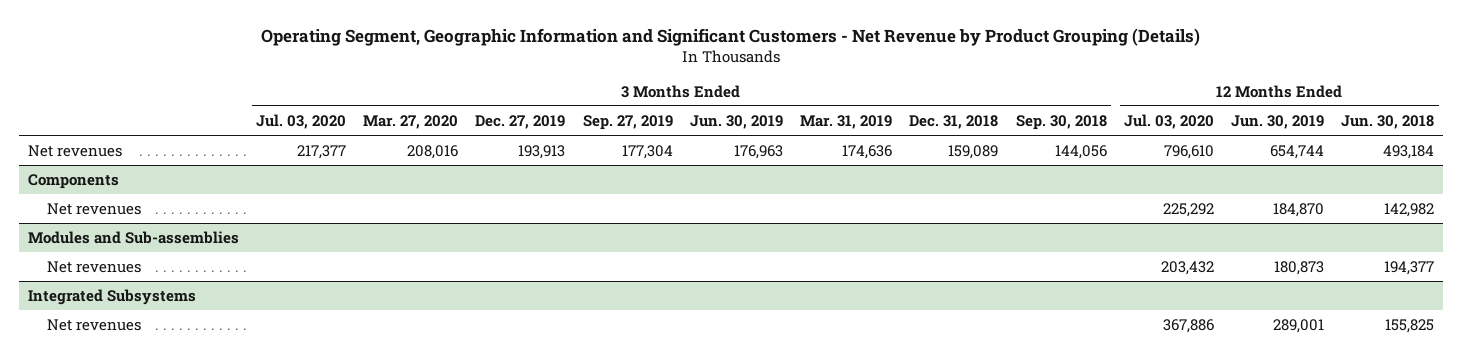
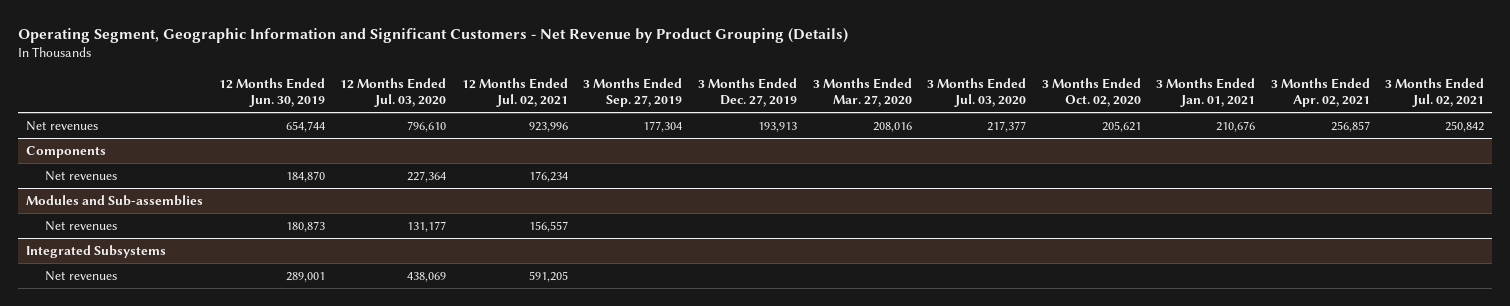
- | 3 Months Ended Jul. 03, 2020 | 3 Months Ended Mar. 27, 2020 | 3 Months Ended Dec. 27, 2019 | 3 Months Ended Sep. 27, 2019 | 3 Months Ended Jun. 30, 2019 | 3 Months Ended Mar. 31, 2019 | 3 Months Ended Dec. 31, 2018 | 3 Months Ended Sep. 30, 2018 | 12 Months Ended Jul. 03, 2020 | 12 Months Ended Jun. 30, 2019 | 12 Months Ended Jun. 30, 2018
+ | 12 Months Ended Jun. 30, 2019 | 12 Months Ended Jul. 03, 2020 | 12 Months Ended Jul. 02, 2021 | 3 Months Ended Sep. 27, 2019 | 3 Months Ended Dec. 27, 2019 | 3 Months Ended Mar. 27, 2020 | 3 Months Ended Jul. 03, 2020 | 3 Months Ended Oct. 02, 2020 | 3 Months Ended Jan. 01, 2021 | 3 Months Ended Apr. 02, 2021 | 3 Months Ended Jul. 02, 2021
@ Components
- Net revenues | | | | | | | | | 225,292 | 184,870 | 142,982
+ Net revenues | 184,870 | 227,364 | 176,234 | | | | | | | |
@ Modules and Sub-assemblies
- Net revenues | | | | | | | | | 203,432 | 180,873 | 194,377
+ Net revenues | 180,873 | 131,177 | 156,557 | | | | | | | |
@ Integrated Subsystems
- Net revenues | | | | | | | | | 367,886 | 289,001 | 155,825
+ Net revenues | 289,001 | 438,069 | 591,205 | | | | | | | |

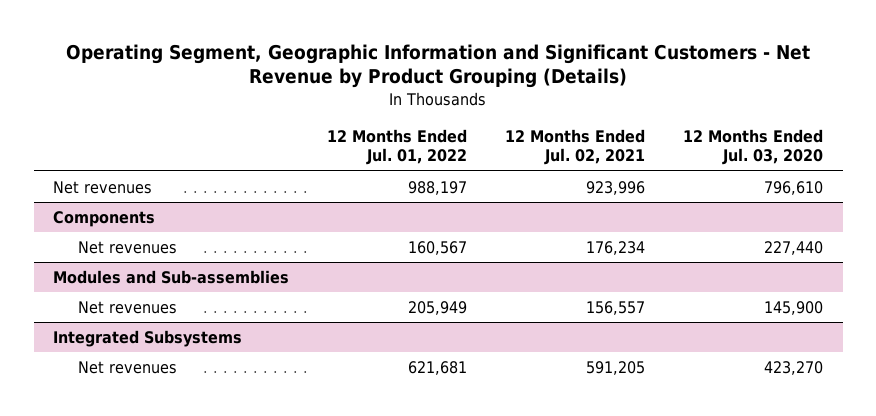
- | 12 Months Ended Jun. 30, 2019 | 12 Months Ended Jul. 03, 2020 | 12 Months Ended Jul. 02, 2021 | 3 Months Ended Sep. 27, 2019 | 3 Months Ended Dec. 27, 2019 | 3 Months Ended Mar. 27, 2020 | 3 Months Ended Jul. 03, 2020 | 3 Months Ended Oct. 02, 2020 | 3 Months Ended Jan. 01, 2021 | 3 Months Ended Apr. 02, 2021 | 3 Months Ended Jul. 02, 2021
+ | 12 Months Ended Jul. 01, 2022 | 12 Months Ended Jul. 02, 2021 | 12 Months Ended Jul. 03, 2020
@ Components
- Net revenues | 184,870 | 227,364 | 176,234 | | | | | | | |
+ Net revenues | 160,567 | 176,234 | 227,440
@ Modules and Sub-assemblies
- Net revenues | 180,873 | 131,177 | 156,557 | | | | | | | |
+ Net revenues | 205,949 | 156,557 | 145,900
@ Integrated Subsystems
- Net revenues | 289,001 | 438,069 | 591,205 | | | | | | | |
+ Net revenues | 621,681 | 591,205 | 423,270

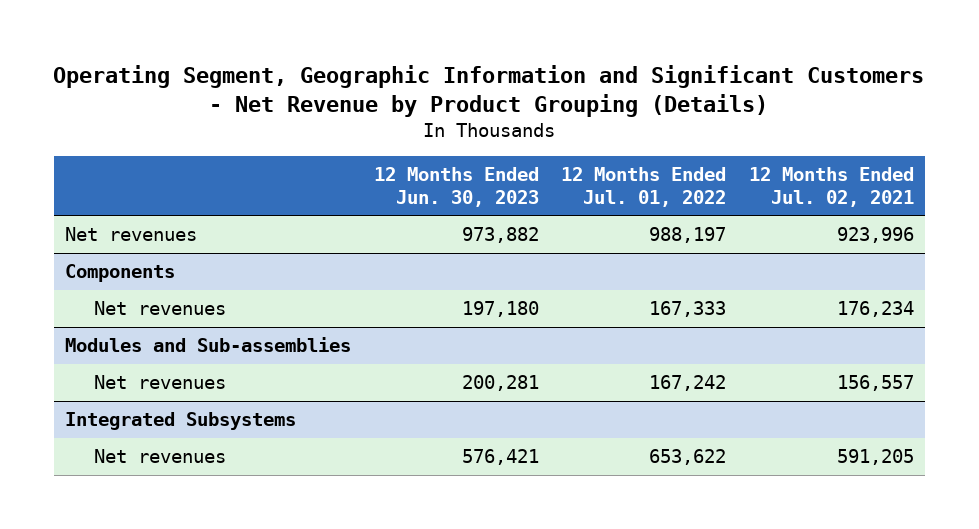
- | 12 Months Ended Jul. 01, 2022 | 12 Months Ended Jul. 02, 2021 | 12 Months Ended Jul. 03, 2020
+ | 12 Months Ended Jun. 30, 2023 | 12 Months Ended Jul. 01, 2022 | 12 Months Ended Jul. 02, 2021
@ Components
- Net revenues | 160,567 | 176,234 | 227,440
+ Net revenues | 197,180 | 167,333 | 176,234
@ Modules and Sub-assemblies
- Net revenues | 205,949 | 156,557 | 145,900
+ Net revenues | 200,281 | 167,242 | 156,557
@ Integrated Subsystems
- Net revenues | 621,681 | 591,205 | 423,270
+ Net revenues | 576,421 | 653,622 | 591,205

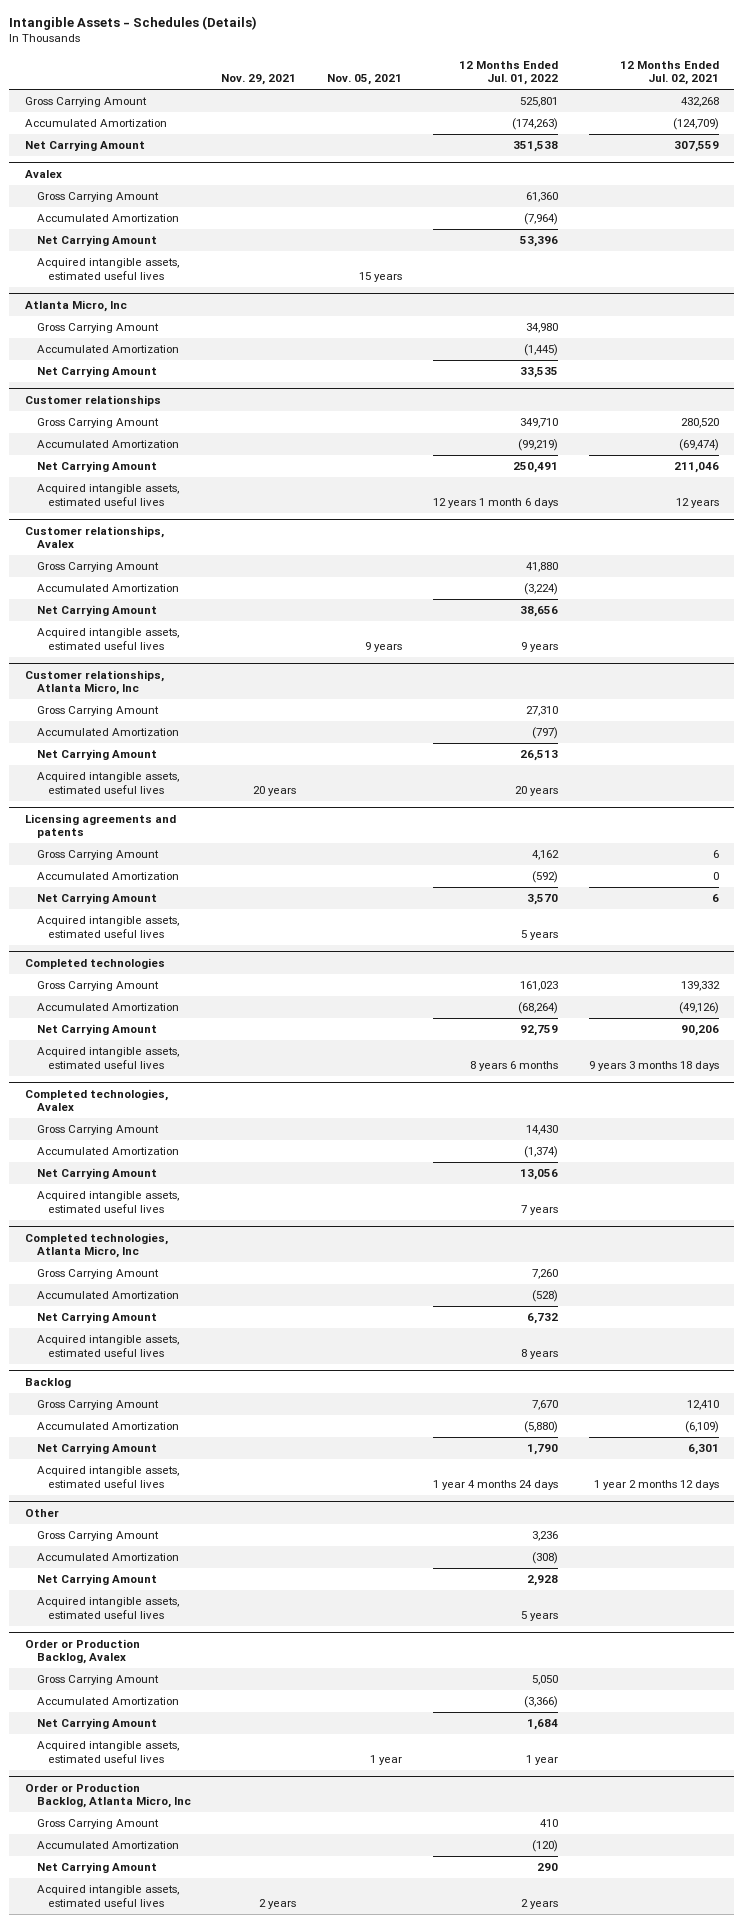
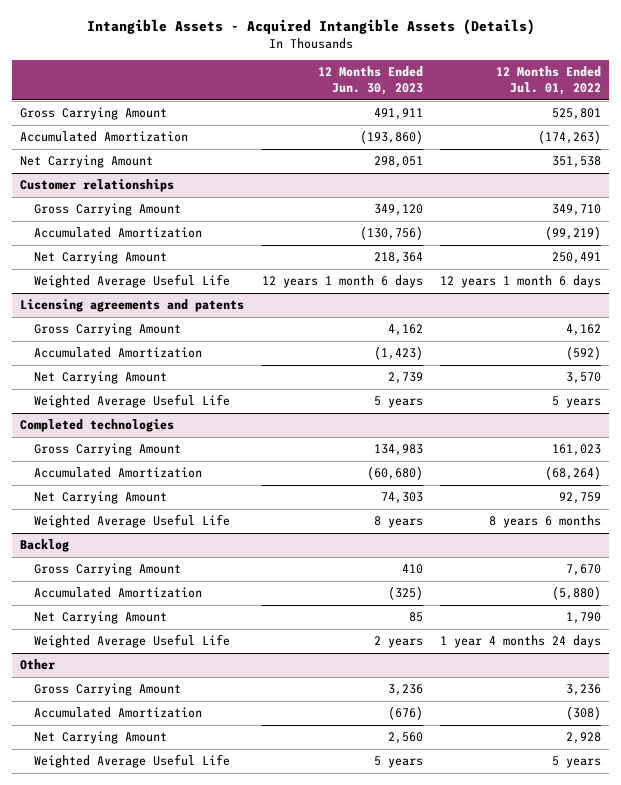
- Intangible Assets - Schedules (Details)
+ Intangible Assets - Acquired Intangible Assets (Details)
- | Nov. 29, 2021 | Nov. 05, 2021 | 12 Months Ended Jul. 01, 2022 | 12 Months Ended Jul. 02, 2021
+ | 12 Months Ended Jun. 30, 2023 | 12 Months Ended Jul. 01, 2022
- Avalex
- Gross Carrying Amount | | | 61,360 |
- Accumulated Amortization | | | (7,964) |
- Net Carrying Amount | | | 53,396 |
- Acquired intangible assets, estimated useful lives | | 15 years | |
- Atlanta Micro, Inc
- Gross Carrying Amount | | | 34,980 |
- Accumulated Amortization | | | (1,445) |
- Net Carrying Amount | | | 33,535 |
@ Customer relationships
- Acquired intangible assets, estimated useful lives | | | 12 years 1 month 6 days | 12 years
- Customer relationships, Avalex
- Gross Carrying Amount | | | 41,880 |
- Accumulated Amortization | | | (3,224) |
- Net Carrying Amount | | | 38,656 |
- Acquired intangible assets, estimated useful lives | | 9 years | 9 years |
- Customer relationships, Atlanta Micro, Inc
- Gross Carrying Amount | | | 27,310 |
- Accumulated Amortization | | | (797) |
- Net Carrying Amount | | | 26,513 |
- Acquired intangible assets, estimated useful lives | 20 years | | 20 years |
@ Customer relationships
+ Weighted Average Useful Life | 12 years 1 month 6 days | 12 years 1 month 6 days
@ Licensing agreements and patents
- Acquired intangible assets, estimated useful lives | | | 5 years |
+ Weighted Average Useful Life | 5 years | 5 years
@ Completed technologies
- Acquired intangible assets, estimated useful lives | | | 8 years 6 months | 9 years 3 months 18 days
- Completed technologies, Avalex
- Gross Carrying Amount | | | 14,430 |
- Accumulated Amortization | | | (1,374) |
- Net Carrying Amount | | | 13,056 |
- Acquired intangible assets, estimated useful lives | | | 7 years |
- Completed technologies, Atlanta Micro, Inc
- Gross Carrying Amount | | | 7,260 |
- Accumulated Amortization | | | (528) |
- Net Carrying Amount | | | 6,732 |
- Acquired intangible assets, estimated useful lives | | | 8 years |
@ Completed technologies
+ Weighted Average Useful Life | 8 years | 8 years 6 months
@ Backlog
- Acquired intangible assets, estimated useful lives | | | 1 year 4 months 24 days | 1 year 2 months 12 days
+ Weighted Average Useful Life | 2 years | 1 year 4 months 24 days
@ Other
- Acquired intangible assets, estimated useful lives | | | 5 years |
- Order or Production Backlog, Avalex
- Gross Carrying Amount | | | 5,050 |
- Accumulated Amortization | | | (3,366) |
- Net Carrying Amount | | | 1,684 |
- Acquired intangible assets, estimated useful lives | | 1 year | 1 year |
- Order or Production Backlog, Atlanta Micro, Inc
- Gross Carrying Amount | | | 410 |
- Accumulated Amortization | | | (120) |
- Net Carrying Amount | | | 290 |
- Acquired intangible assets, estimated useful lives | 2 years | | 2 years |
@ Other
+ Weighted Average Useful Life | 5 years | 5 years

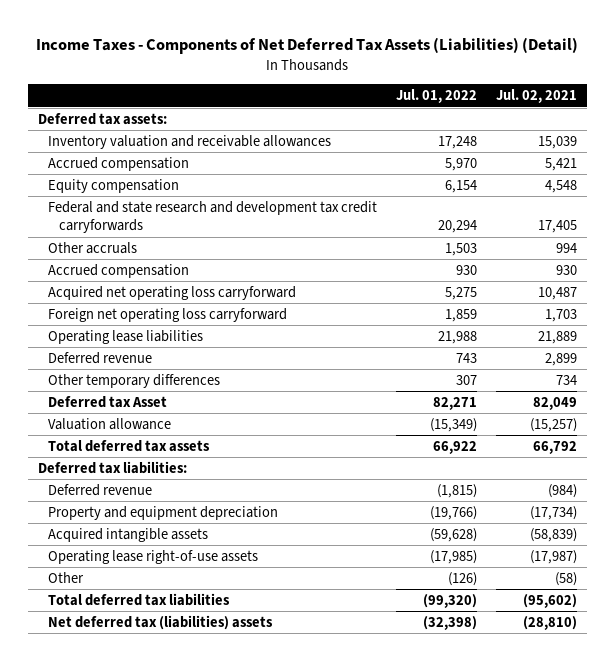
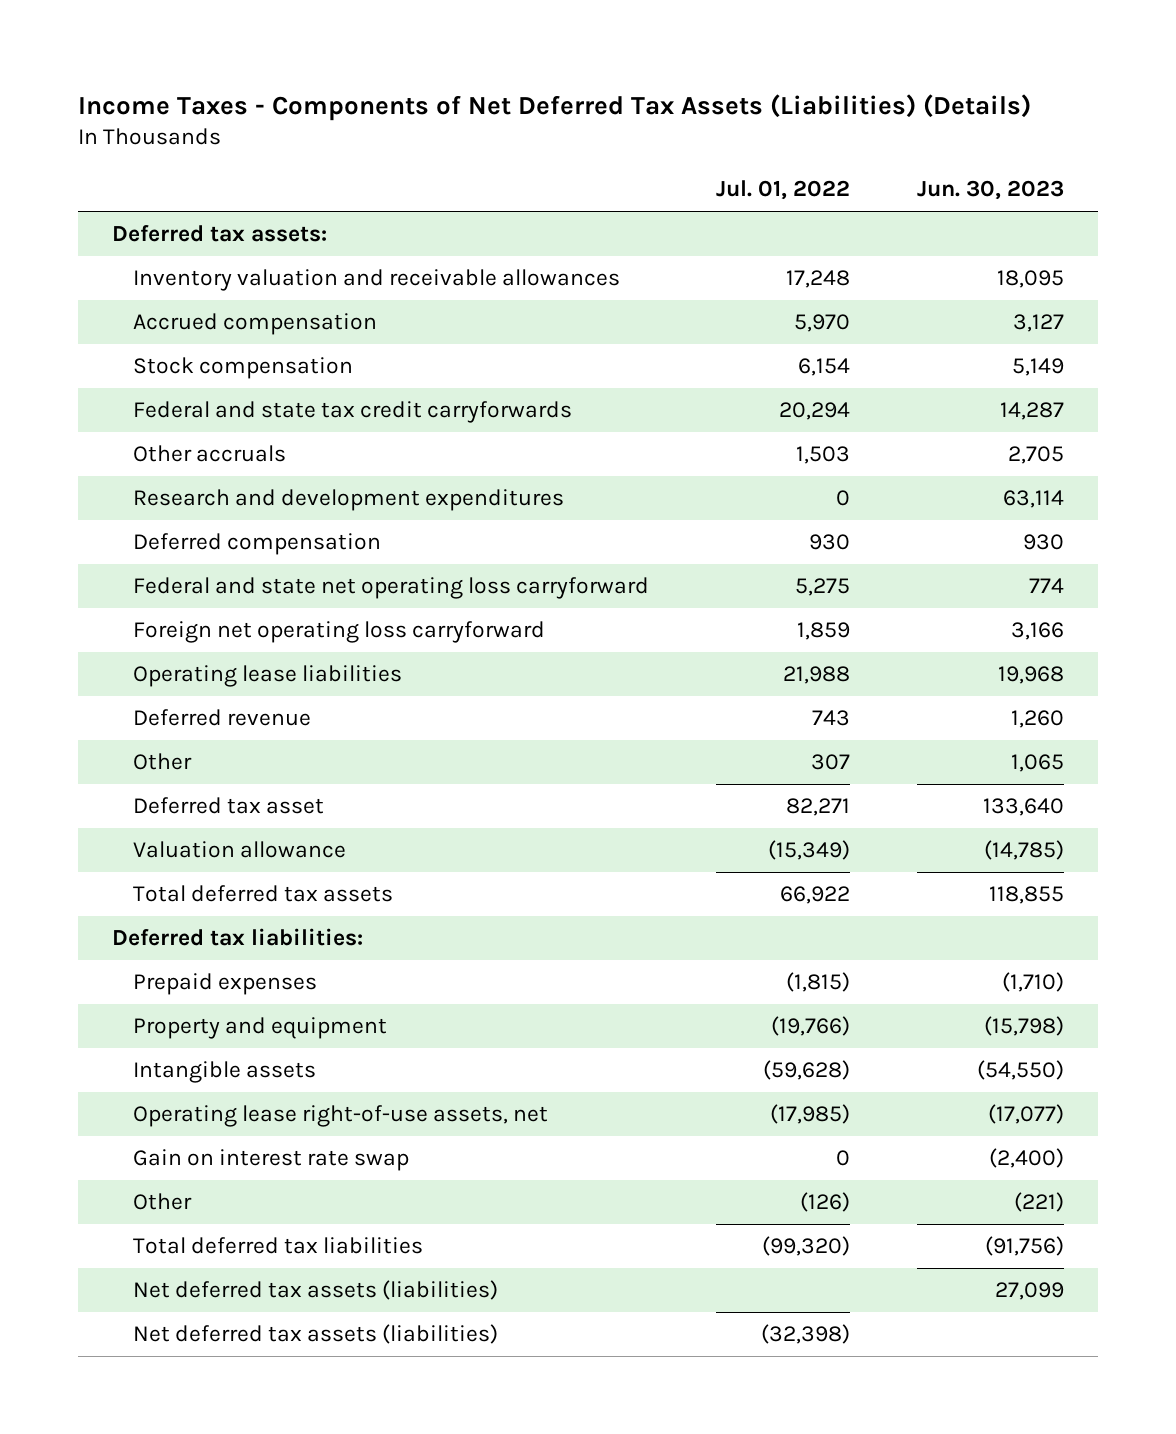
- Income Taxes - Components of Net Deferred Tax Assets (Liabilities) (Detail)
+ Income Taxes - Components of Net Deferred Tax Assets (Liabilities) (Details)
- | Jul. 01, 2022 | Jul. 02, 2021
+ | Jul. 01, 2022 | Jun. 30, 2023
- Equity compensation | 6,154 | 4,548
- Federal and state research and development tax credit carryforwards | 20,294 | 17,405
+ Stock compensation | 6,154 | 5,149
+ Federal and state tax credit carryforwards | 20,294 | 14,287
- Accrued compensation | 930 | 930
- Acquired net operating loss carryforward | 5,275 | 10,487
+ Research and development expenditures | 0 | 63,114
+ Deferred compensation | 930 | 930
+ Federal and state net operating loss carryforward | 5,275 | 774
- Other temporary differences | 307 | 734
- Deferred tax Asset | 82,271 | 82,049
+ Other | 307 | 1,065
+ Deferred tax asset | 82,271 | 133,640
- Deferred revenue | (1,815) | (984)
- Property and equipment depreciation | (19,766) | (17,734)
- Acquired intangible assets | (59,628) | (58,839)
- Operating lease right-of-use assets | (17,985) | (17,987)
+ Prepaid expenses | (1,815) | (1,710)
+ Property and equipment | (19,766) | (15,798)
+ Intangible assets | (59,628) | (54,550)
+ Operating lease right-of-use assets, net | (17,985) | (17,077)
+ Gain on interest rate swap | 0 | (2,400)
- Net deferred tax (liabilities) assets | (32,398) | (28,810)
+ Net deferred tax assets (liabilities) | | 27,099
+ Net deferred tax assets (liabilities) | (32,398) |

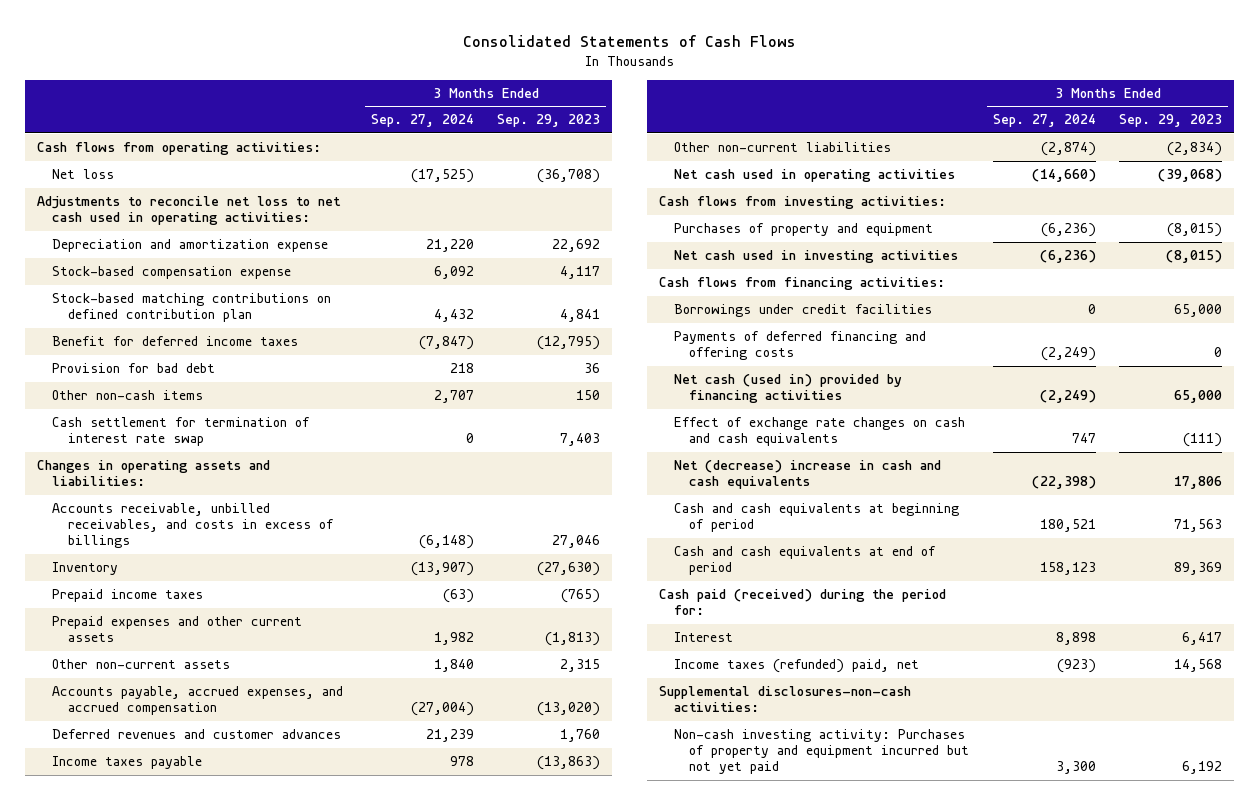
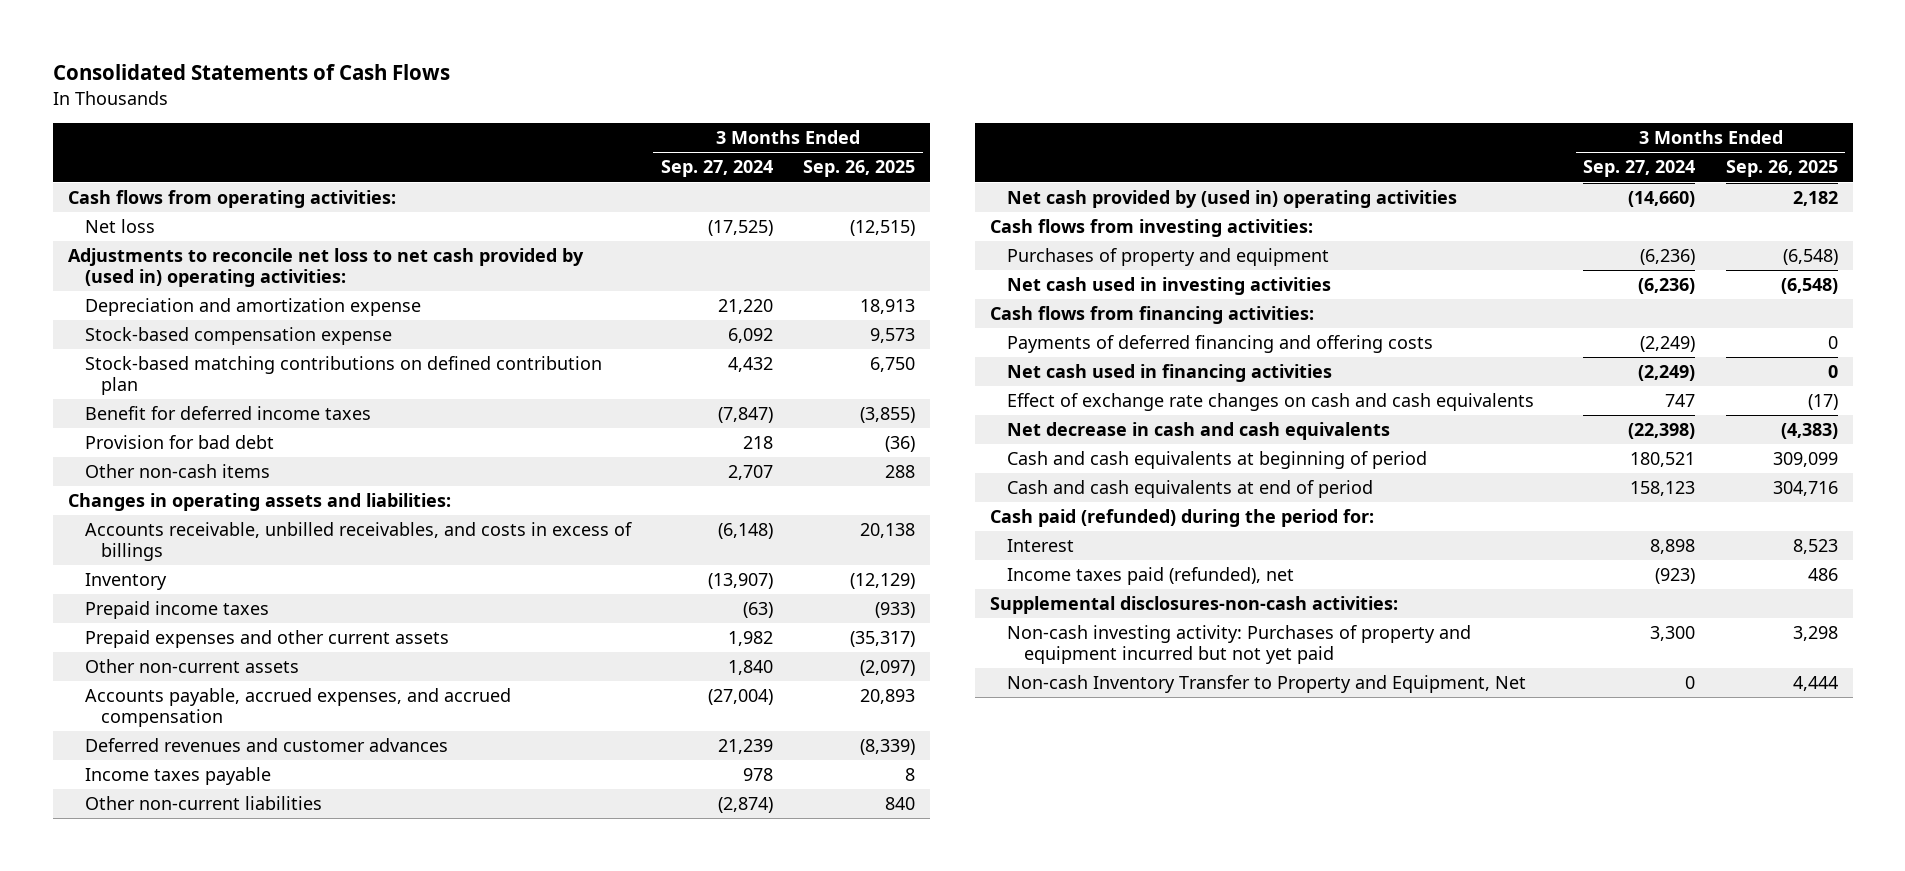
- | 3 Months Ended Sep. 27, 2024 | 3 Months Ended Sep. 29, 2023
+ | 3 Months Ended Sep. 27, 2024 | 3 Months Ended Sep. 26, 2025
- Adjustments to reconcile net loss to net cash used in operating activities:
+ Adjustments to reconcile net loss to net cash provided by (used in) operating activities:
- Cash settlement for termination of interest rate swap | 0 | 7,403
- Net cash used in operating activities | (14,660) | (39,068)
+ Net cash provided by (used in) operating activities | (14,660) | 2,182
- Borrowings under credit facilities | 0 | 65,000
- Net cash (used in) provided by financing activities | (2,249) | 65,000
+ Net cash used in financing activities | (2,249) | 0
- Net (decrease) increase in cash and cash equivalents | (22,398) | 17,806
+ Net decrease in cash and cash equivalents | (22,398) | (4,383)
- Cash paid (received) during the period for:
+ Cash paid (refunded) during the period for:
- Income taxes (refunded) paid, net | (923) | 14,568
+ Income taxes paid (refunded), net | (923) | 486
+ Non-cash Inventory Transfer to Property and Equipment, Net | 0 | 4,444

